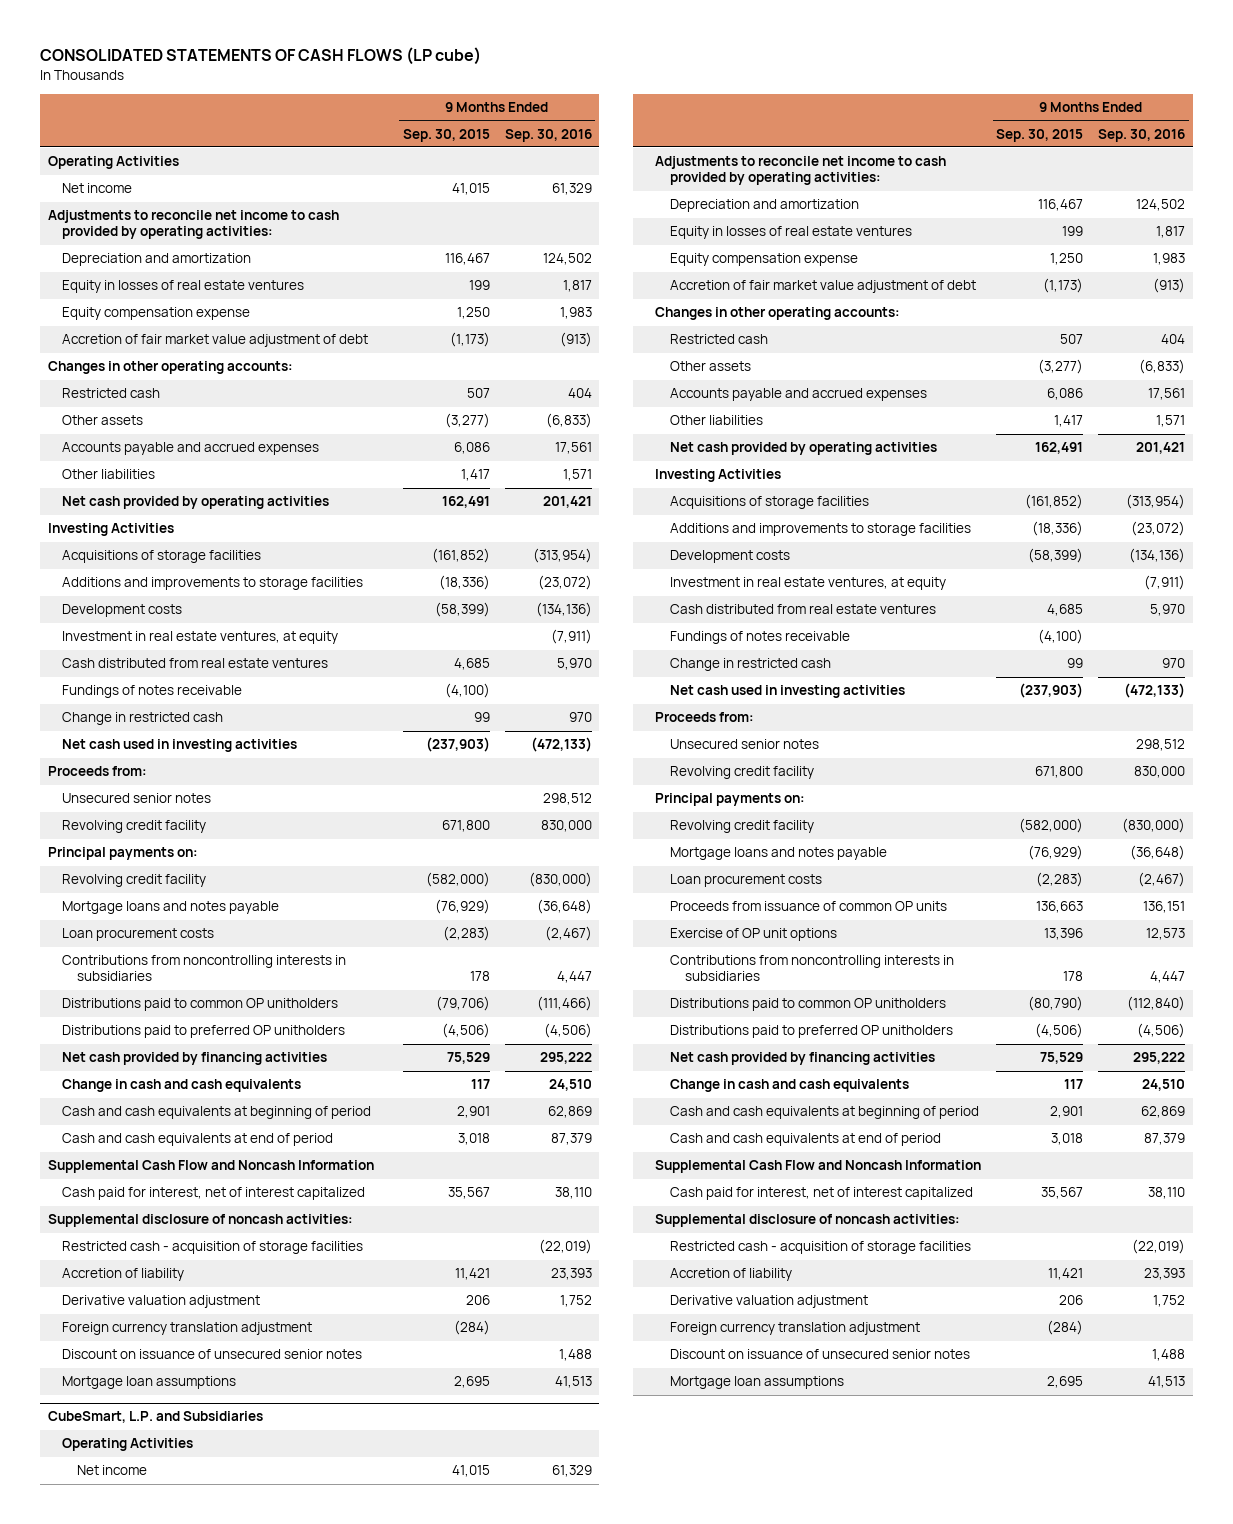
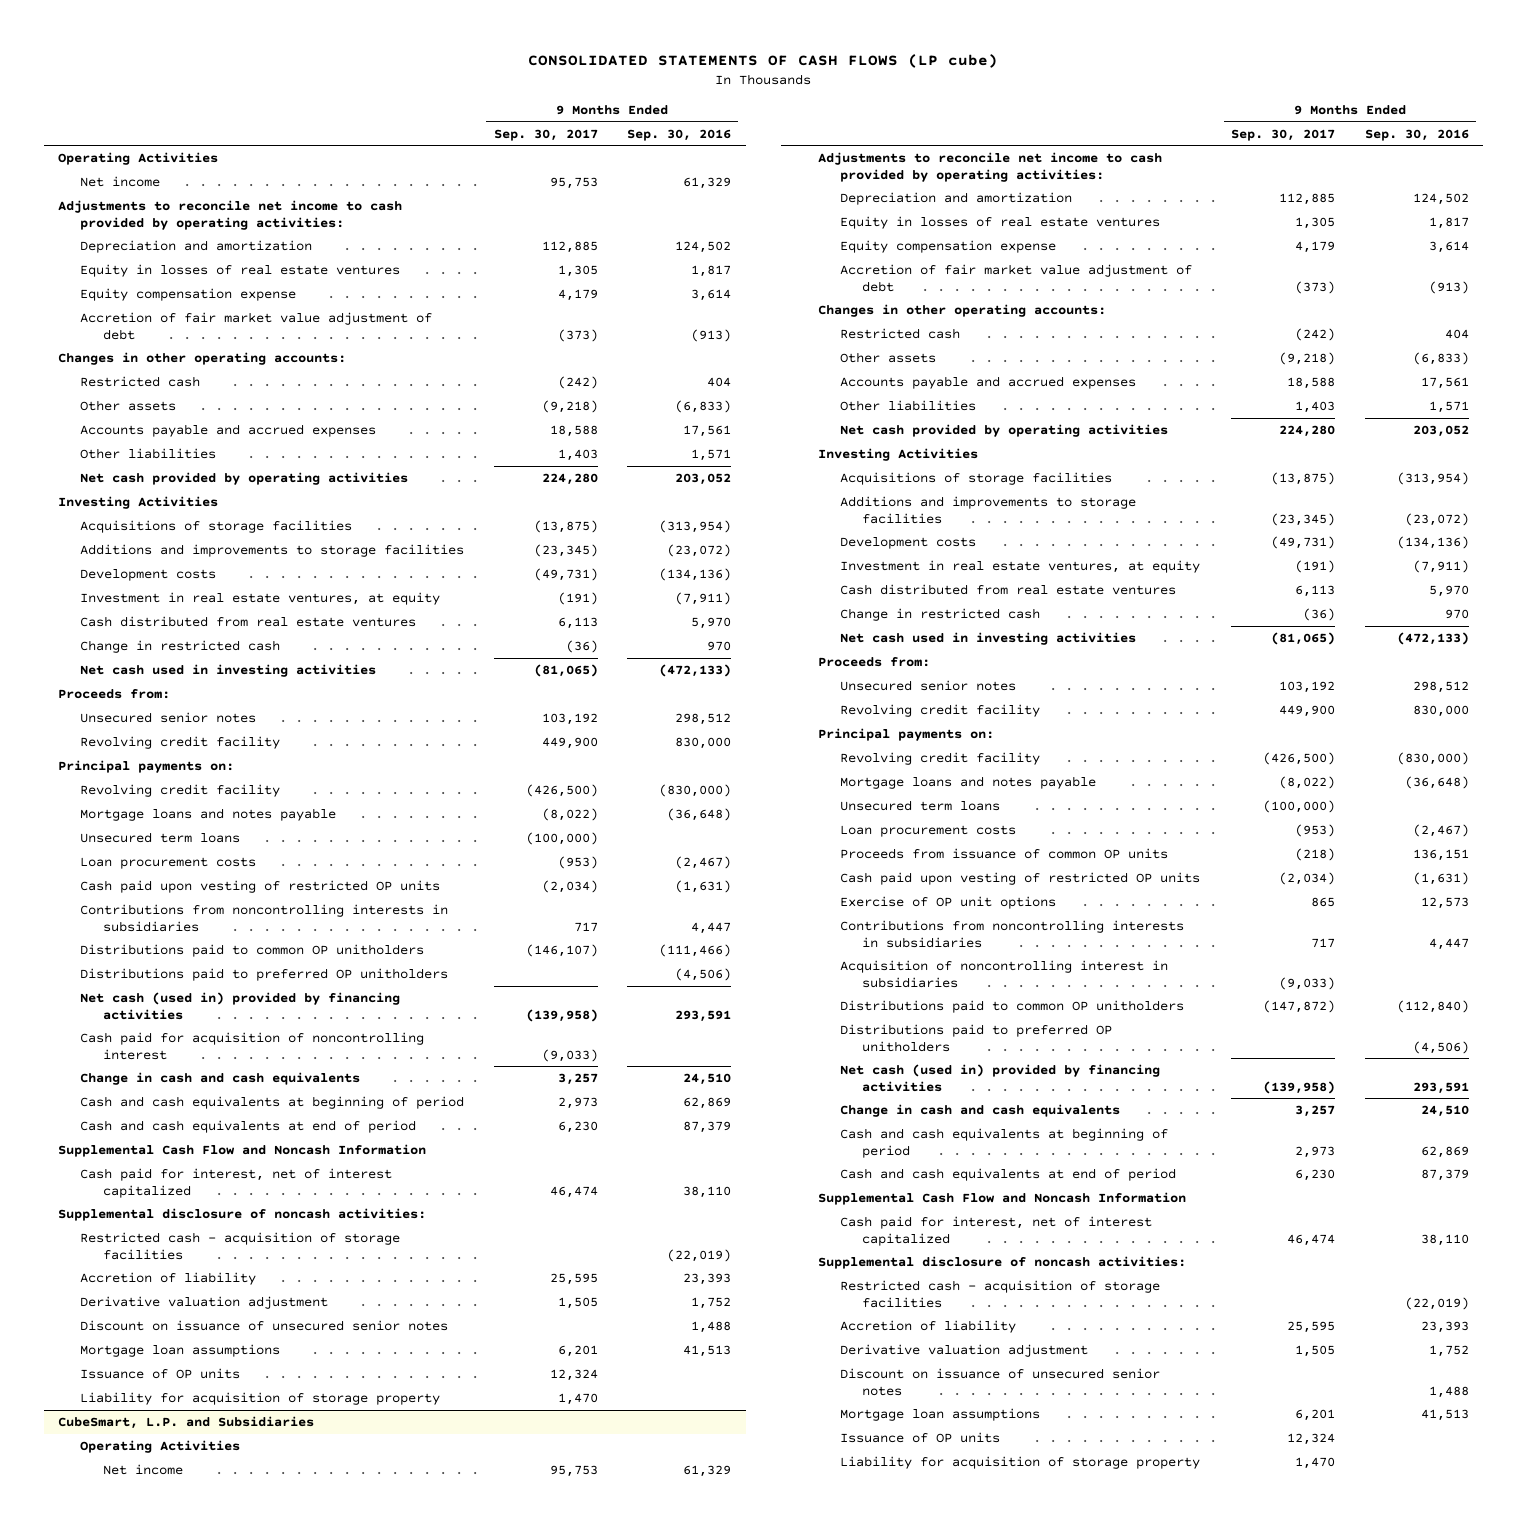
- | 9 Months Ended Sep. 30, 2015 | 9 Months Ended Sep. 30, 2016
+ | 9 Months Ended Sep. 30, 2017 | 9 Months Ended Sep. 30, 2016
- Equity compensation expense | 1,250 | 1,983
+ Equity compensation expense | 4,179 | 3,614
- Net cash provided by operating activities | 162,491 | 201,421
+ Net cash provided by operating activities | 224,280 | 203,052
- Fundings of notes receivable | (4,100) |
+ Unsecured term loans | (100,000) |
+ Cash paid upon vesting of restricted OP units | (2,034) | (1,631)
- Net cash provided by financing activities | 75,529 | 295,222
+ Net cash (used in) provided by financing activities | (139,958) | 293,591
+ Cash paid for acquisition of noncontrolling interest | (9,033) |
- Foreign currency translation adjustment | (284) |
+ Issuance of OP units | 12,324 |
+ Liability for acquisition of storage property | 1,470 |
@ CubeSmart, L.P. and Subsidiaries
- Equity compensation expense | 1,250 | 1,983
+ Equity compensation expense | 4,179 | 3,614
- Net cash provided by operating activities | 162,491 | 201,421
+ Net cash provided by operating activities | 224,280 | 203,052
- Fundings of notes receivable | (4,100) |
+ Unsecured term loans | (100,000) |
+ Cash paid upon vesting of restricted OP units | (2,034) | (1,631)
+ Acquisition of noncontrolling interest in subsidiaries | (9,033) |
- Net cash provided by financing activities | 75,529 | 295,222
+ Net cash (used in) provided by financing activities | (139,958) | 293,591
- Foreign currency translation adjustment | (284) |
+ Issuance of OP units | 12,324 |
+ Liability for acquisition of storage property | 1,470 |

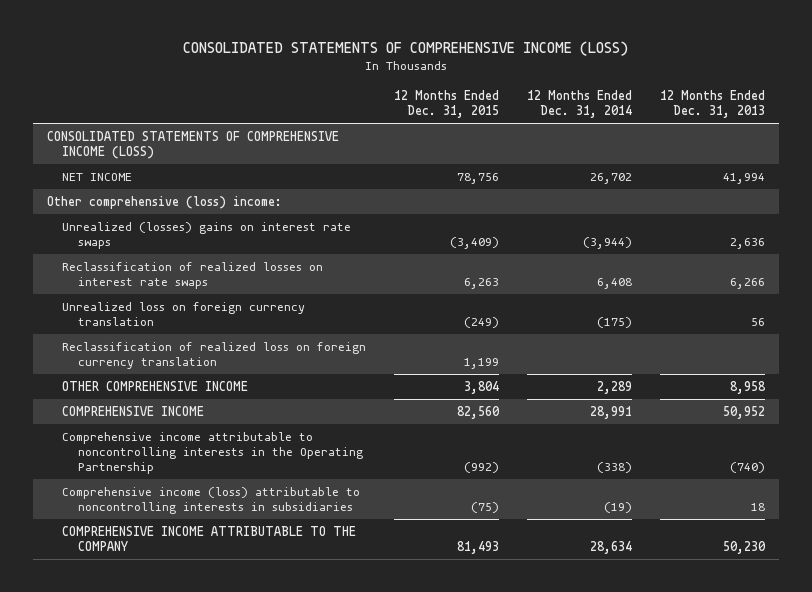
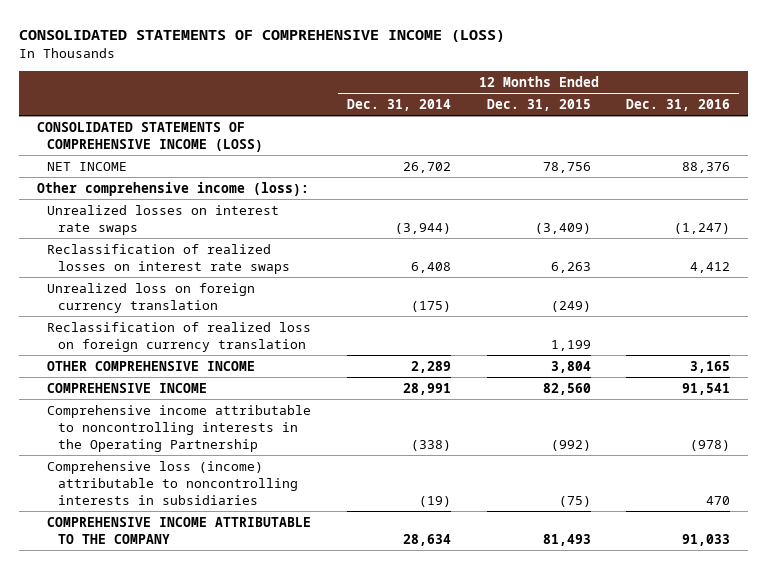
- | 12 Months Ended Dec. 31, 2015 | 12 Months Ended Dec. 31, 2014 | 12 Months Ended Dec. 31, 2013
+ | 12 Months Ended Dec. 31, 2014 | 12 Months Ended Dec. 31, 2015 | 12 Months Ended Dec. 31, 2016
- Other comprehensive (loss) income:
- Unrealized (losses) gains on interest rate swaps | (3,409) | (3,944) | 2,636
+ Other comprehensive income (loss):
+ Unrealized losses on interest rate swaps | (3,944) | (3,409) | (1,247)
- Comprehensive income (loss) attributable to noncontrolling interests in subsidiaries | (75) | (19) | 18
+ Comprehensive loss (income) attributable to noncontrolling interests in subsidiaries | (19) | (75) | 470

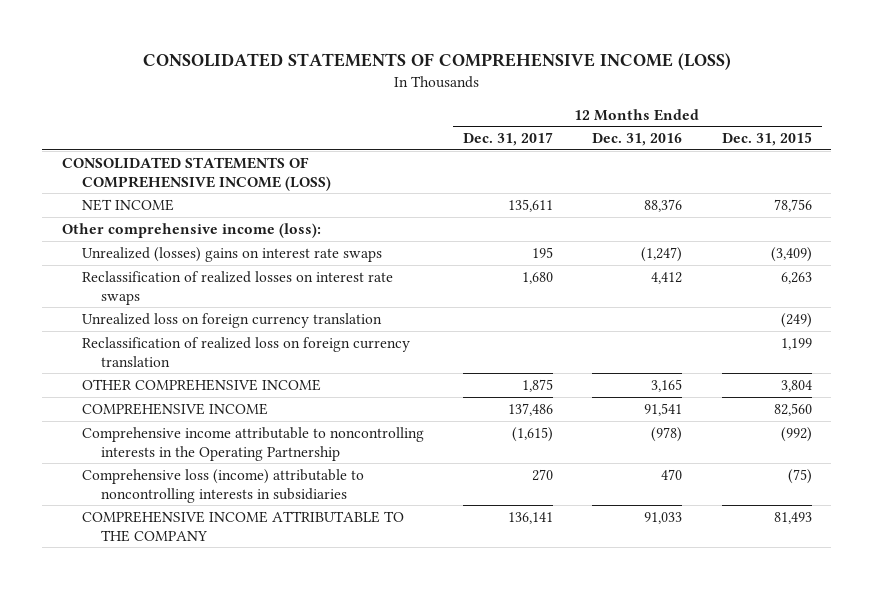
- | 12 Months Ended Dec. 31, 2014 | 12 Months Ended Dec. 31, 2015 | 12 Months Ended Dec. 31, 2016
+ | 12 Months Ended Dec. 31, 2017 | 12 Months Ended Dec. 31, 2016 | 12 Months Ended Dec. 31, 2015
- Unrealized losses on interest rate swaps | (3,944) | (3,409) | (1,247)
+ Unrealized (losses) gains on interest rate swaps | 195 | (1,247) | (3,409)

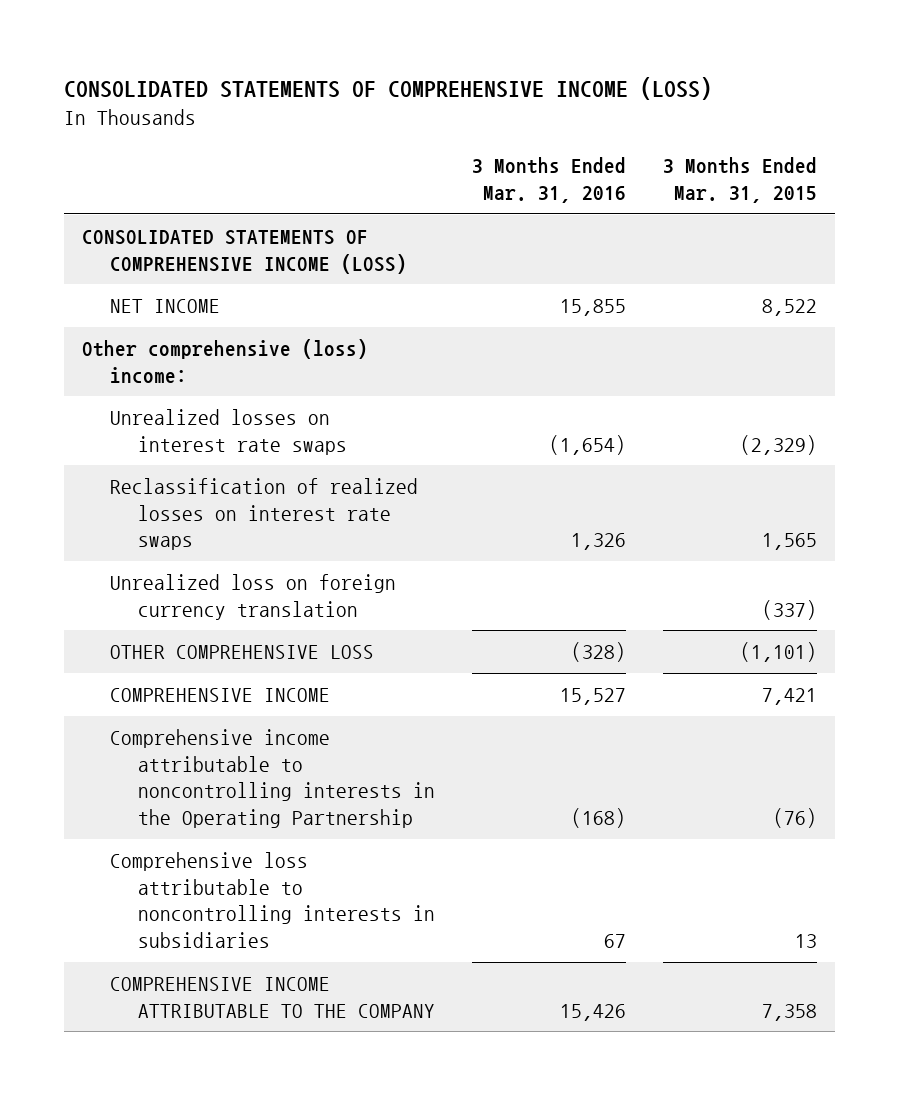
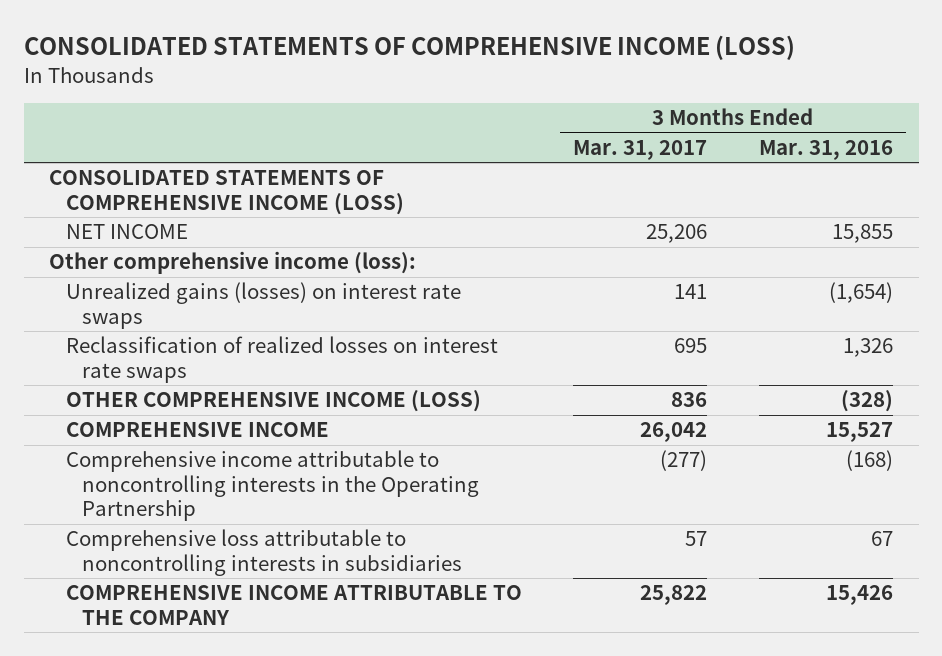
- | 3 Months Ended Mar. 31, 2016 | 3 Months Ended Mar. 31, 2015
+ | 3 Months Ended Mar. 31, 2017 | 3 Months Ended Mar. 31, 2016
- Other comprehensive (loss) income:
- Unrealized losses on interest rate swaps | (1,654) | (2,329)
+ Other comprehensive income (loss):
+ Unrealized gains (losses) on interest rate swaps | 141 | (1,654)
- Unrealized loss on foreign currency translation | | (337)
- OTHER COMPREHENSIVE LOSS | (328) | (1,101)
+ OTHER COMPREHENSIVE INCOME (LOSS) | 836 | (328)

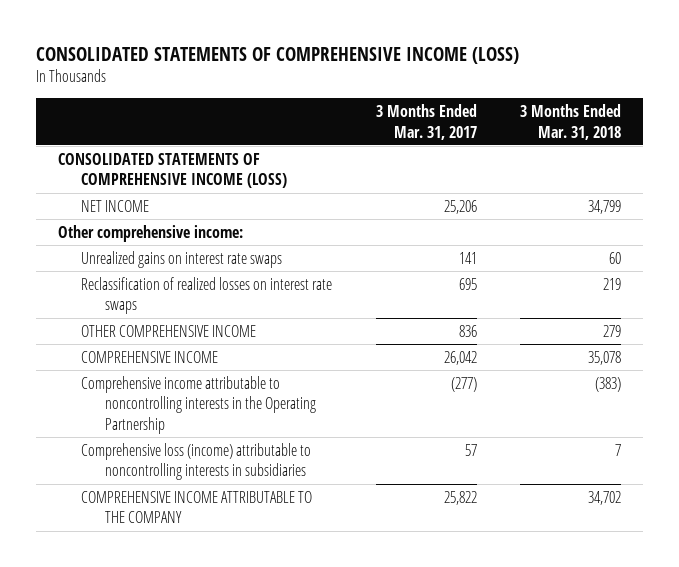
- | 3 Months Ended Mar. 31, 2017 | 3 Months Ended Mar. 31, 2016
+ | 3 Months Ended Mar. 31, 2017 | 3 Months Ended Mar. 31, 2018
- Other comprehensive income (loss):
- Unrealized gains (losses) on interest rate swaps | 141 | (1,654)
+ Other comprehensive income:
+ Unrealized gains on interest rate swaps | 141 | 60
- OTHER COMPREHENSIVE INCOME (LOSS) | 836 | (328)
+ OTHER COMPREHENSIVE INCOME | 836 | 279
- Comprehensive loss attributable to noncontrolling interests in subsidiaries | 57 | 67
+ Comprehensive loss (income) attributable to noncontrolling interests in subsidiaries | 57 | 7

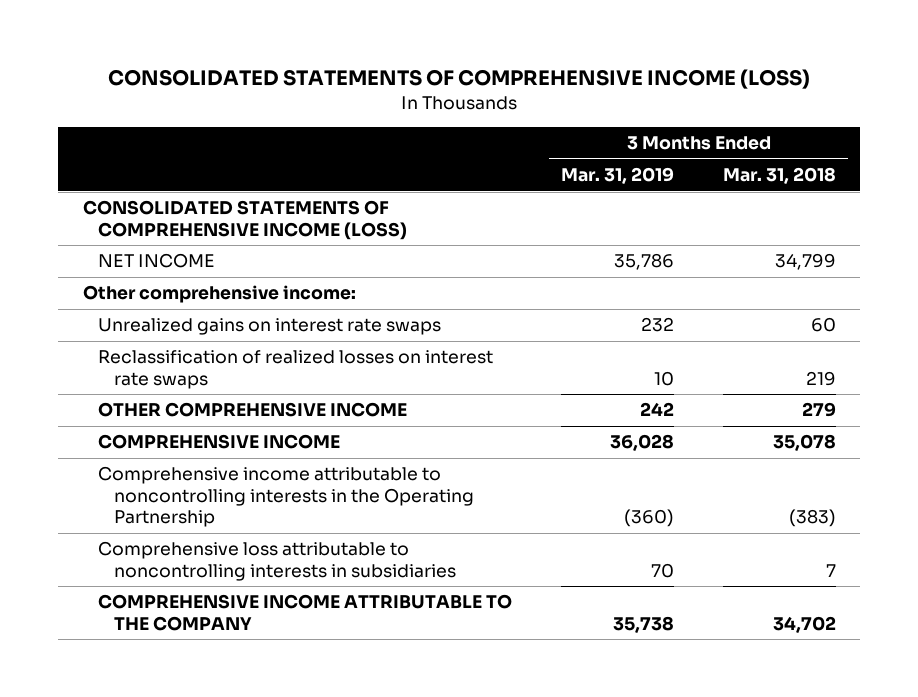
- | 3 Months Ended Mar. 31, 2017 | 3 Months Ended Mar. 31, 2018
+ | 3 Months Ended Mar. 31, 2019 | 3 Months Ended Mar. 31, 2018
- Comprehensive loss (income) attributable to noncontrolling interests in subsidiaries | 57 | 7
+ Comprehensive loss attributable to noncontrolling interests in subsidiaries | 70 | 7

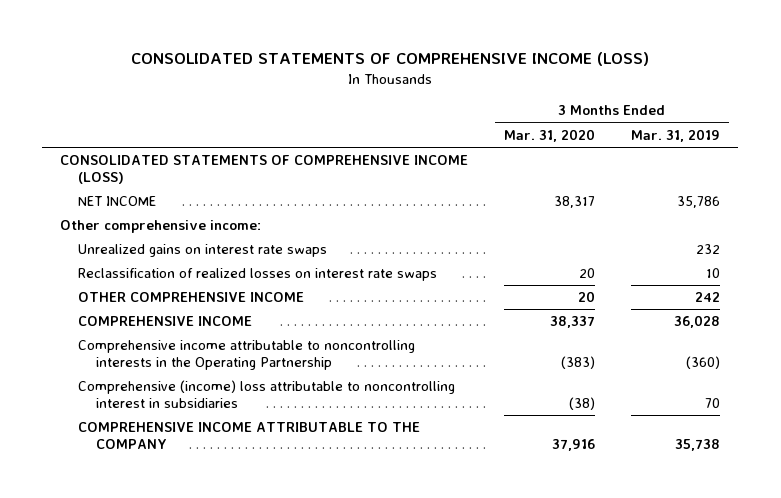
- | 3 Months Ended Mar. 31, 2019 | 3 Months Ended Mar. 31, 2018
+ | 3 Months Ended Mar. 31, 2020 | 3 Months Ended Mar. 31, 2019
- Comprehensive loss attributable to noncontrolling interests in subsidiaries | 70 | 7
+ Comprehensive (income) loss attributable to noncontrolling interest in subsidiaries | (38) | 70

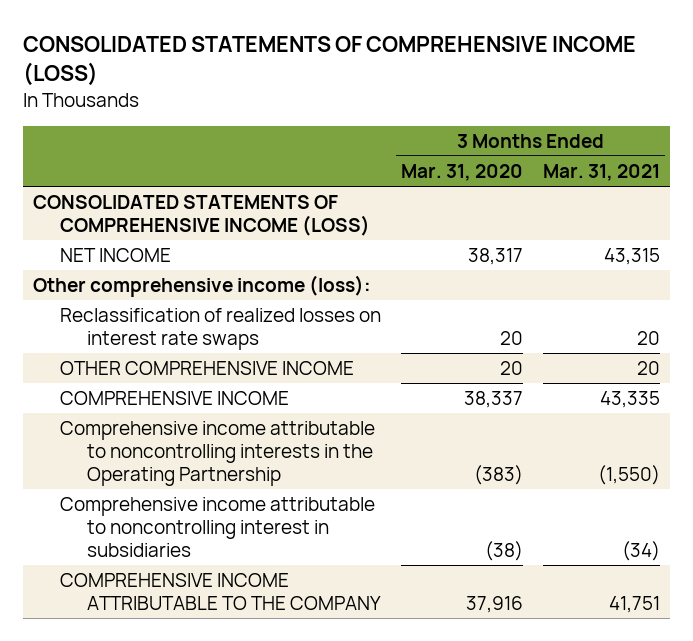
- | 3 Months Ended Mar. 31, 2020 | 3 Months Ended Mar. 31, 2019
+ | 3 Months Ended Mar. 31, 2020 | 3 Months Ended Mar. 31, 2021
- Other comprehensive income:
- Unrealized gains on interest rate swaps | | 232
+ Other comprehensive income (loss):
- Comprehensive (income) loss attributable to noncontrolling interest in subsidiaries | (38) | 70
+ Comprehensive income attributable to noncontrolling interest in subsidiaries | (38) | (34)

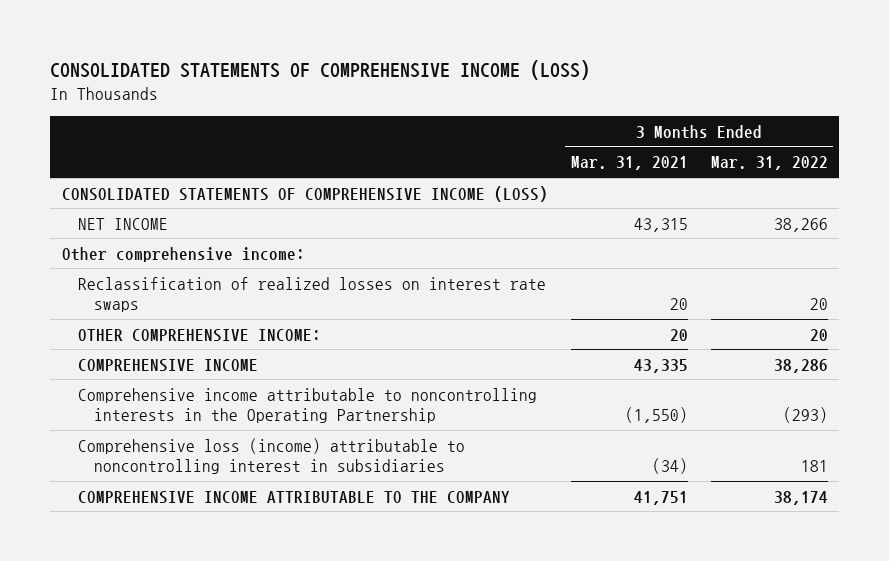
- | 3 Months Ended Mar. 31, 2020 | 3 Months Ended Mar. 31, 2021
+ | 3 Months Ended Mar. 31, 2021 | 3 Months Ended Mar. 31, 2022
- Other comprehensive income (loss):
+ Other comprehensive income:
- OTHER COMPREHENSIVE INCOME | 20 | 20
+ OTHER COMPREHENSIVE INCOME: | 20 | 20
- Comprehensive income attributable to noncontrolling interest in subsidiaries | (38) | (34)
+ Comprehensive loss (income) attributable to noncontrolling interest in subsidiaries | (34) | 181

